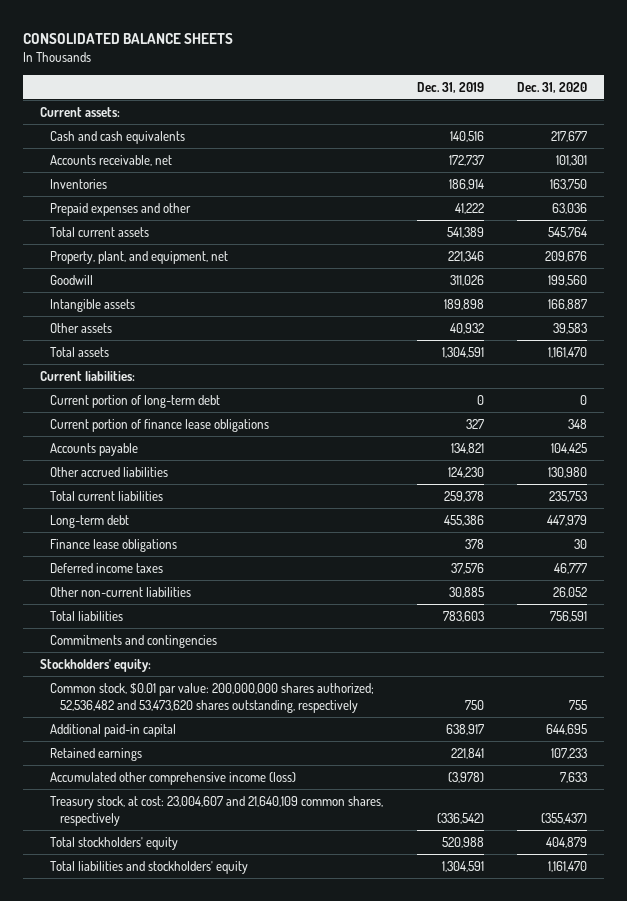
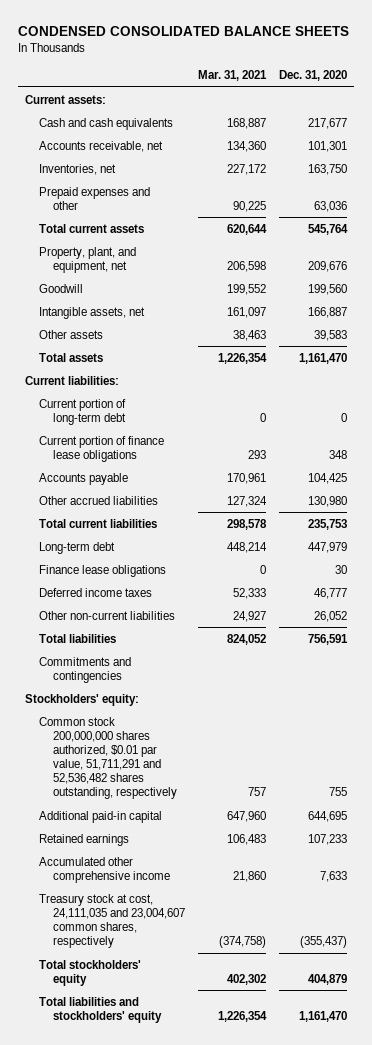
- CONSOLIDATED BALANCE SHEETS
+ CONDENSED CONSOLIDATED BALANCE SHEETS
- | Dec. 31, 2019 | Dec. 31, 2020
+ | Mar. 31, 2021 | Dec. 31, 2020
- Inventories | 186,914 | 163,750
+ Inventories, net | 227,172 | 163,750
- Intangible assets | 189,898 | 166,887
+ Intangible assets, net | 161,097 | 166,887
- Common stock, $0.01 par value: 200,000,000 shares authorized; 52,536,482 and 53,473,620 shares outstanding, respectively | 750 | 755
+ Common stock 200,000,000 shares authorized, $0.01 par value, 51,711,291 and 52,536,482 shares outstanding, respectively | 757 | 755
- Accumulated other comprehensive income (loss) | (3,978) | 7,633
- Treasury stock, at cost: 23,004,607 and 21,640,109 common shares, respectively | (336,542) | (355,437)
+ Accumulated other comprehensive income | 21,860 | 7,633
+ Treasury stock at cost, 24,111,035 and 23,004,607 common shares, respectively | (374,758) | (355,437)

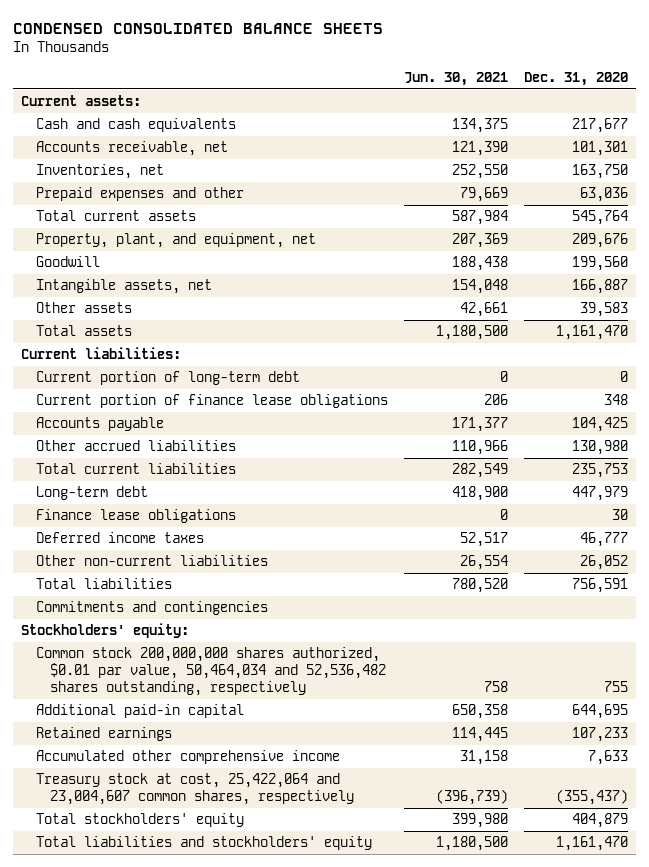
- | Mar. 31, 2021 | Dec. 31, 2020
+ | Jun. 30, 2021 | Dec. 31, 2020
- Common stock 200,000,000 shares authorized, $0.01 par value, 51,711,291 and 52,536,482 shares outstanding, respectively | 757 | 755
+ Common stock 200,000,000 shares authorized, $0.01 par value, 50,464,034 and 52,536,482 shares outstanding, respectively | 758 | 755
- Treasury stock at cost, 24,111,035 and 23,004,607 common shares, respectively | (374,758) | (355,437)
+ Treasury stock at cost, 25,422,064 and 23,004,607 common shares, respectively | (396,739) | (355,437)

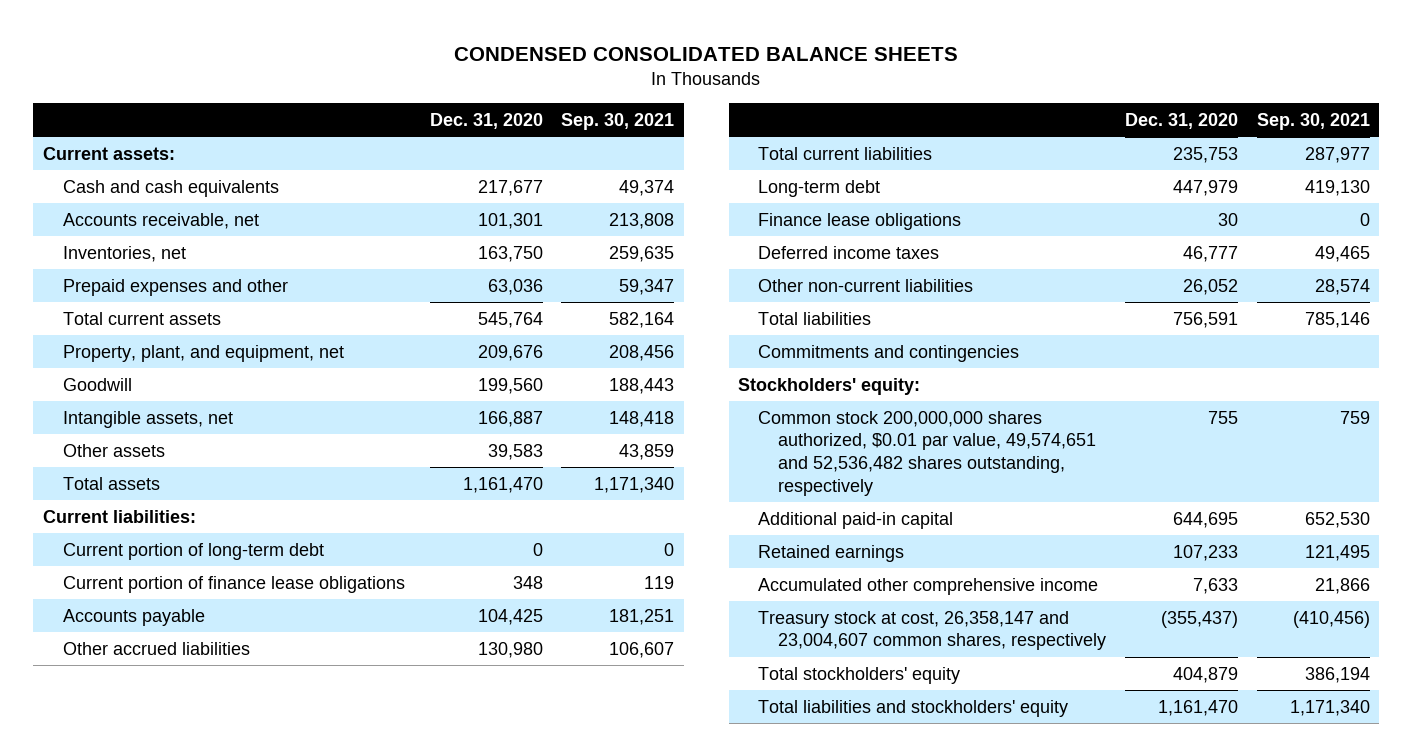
- | Jun. 30, 2021 | Dec. 31, 2020
+ | Dec. 31, 2020 | Sep. 30, 2021
- Common stock 200,000,000 shares authorized, $0.01 par value, 50,464,034 and 52,536,482 shares outstanding, respectively | 758 | 755
+ Common stock 200,000,000 shares authorized, $0.01 par value, 49,574,651 and 52,536,482 shares outstanding, respectively | 755 | 759
- Treasury stock at cost, 25,422,064 and 23,004,607 common shares, respectively | (396,739) | (355,437)
+ Treasury stock at cost, 26,358,147 and 23,004,607 common shares, respectively | (355,437) | (410,456)

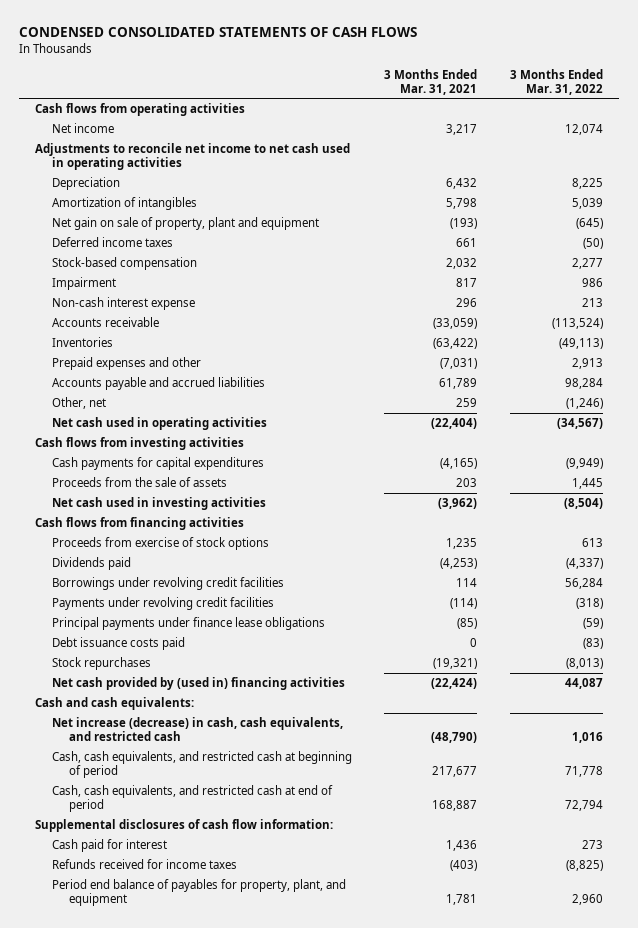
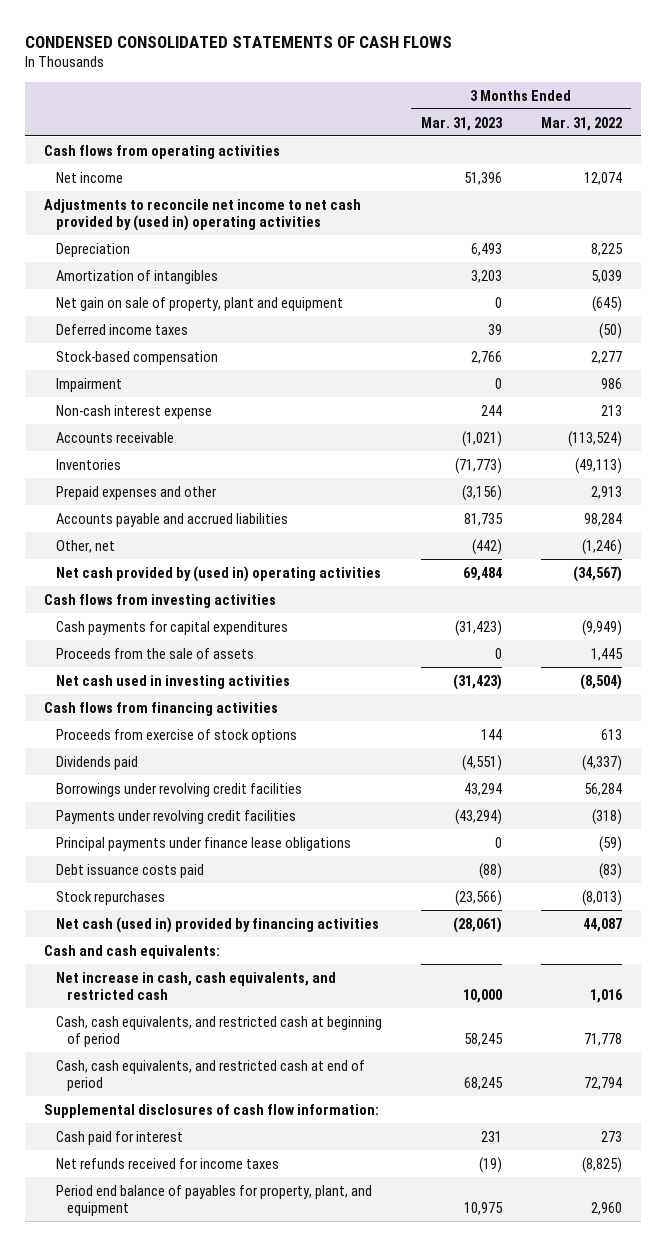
- | 3 Months Ended Mar. 31, 2021 | 3 Months Ended Mar. 31, 2022
+ | 3 Months Ended Mar. 31, 2023 | 3 Months Ended Mar. 31, 2022
- Adjustments to reconcile net income to net cash used in operating activities
+ Adjustments to reconcile net income to net cash provided by (used in) operating activities
- Net cash used in operating activities | (22,404) | (34,567)
+ Net cash provided by (used in) operating activities | 69,484 | (34,567)
- Net cash provided by (used in) financing activities | (22,424) | 44,087
+ Net cash (used in) provided by financing activities | (28,061) | 44,087
- Net increase (decrease) in cash, cash equivalents, and restricted cash | (48,790) | 1,016
+ Net increase in cash, cash equivalents, and restricted cash | 10,000 | 1,016
- Refunds received for income taxes | (403) | (8,825)
+ Net refunds received for income taxes | (19) | (8,825)

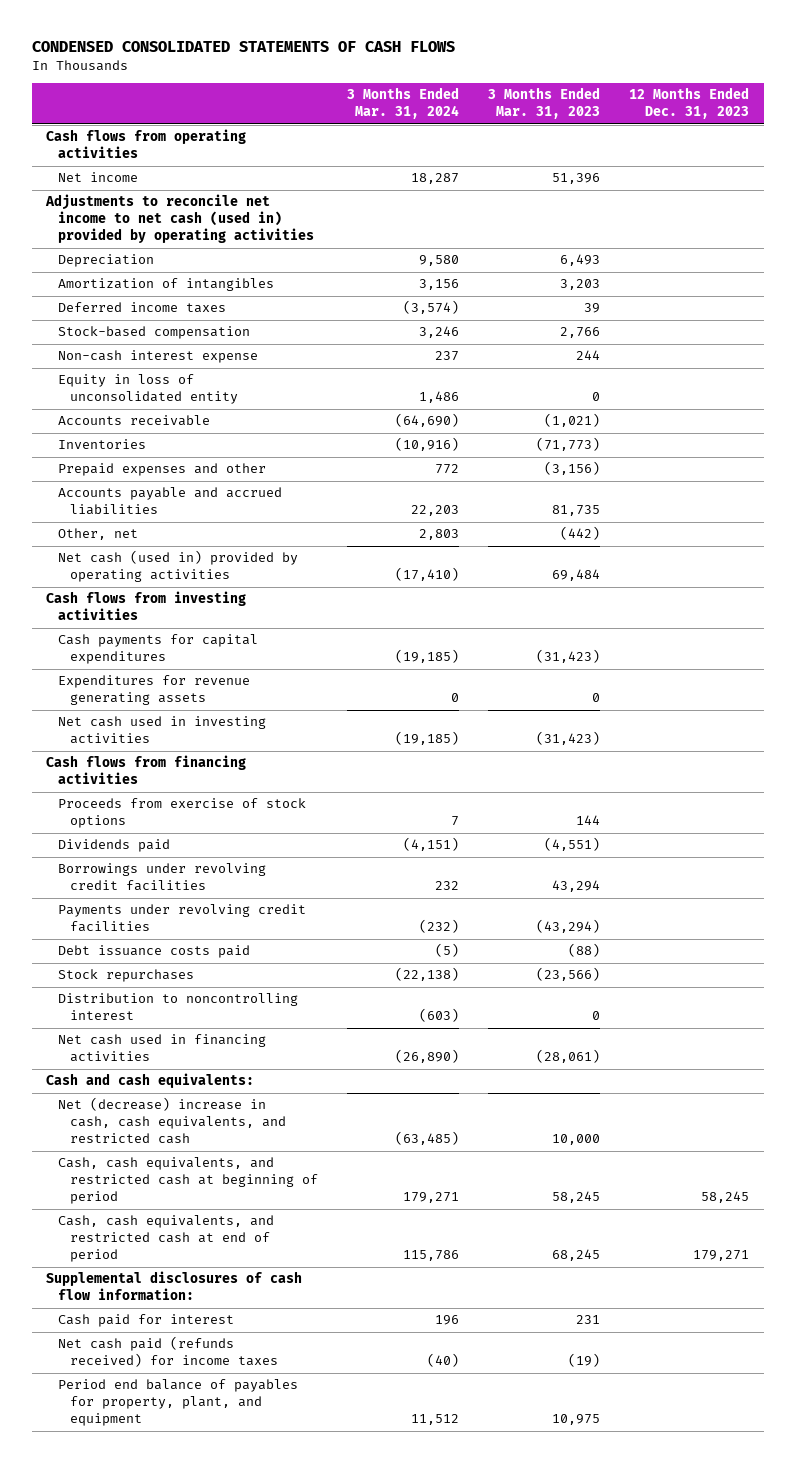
- | 3 Months Ended Mar. 31, 2023 | 3 Months Ended Mar. 31, 2022
+ | 3 Months Ended Mar. 31, 2024 | 3 Months Ended Mar. 31, 2023 | 12 Months Ended Dec. 31, 2023
- Adjustments to reconcile net income to net cash provided by (used in) operating activities
+ Adjustments to reconcile net income to net cash (used in) provided by operating activities
- Net gain on sale of property, plant and equipment | 0 | (645)
- Impairment | 0 | 986
+ Equity in loss of unconsolidated entity | 1,486 | 0 |
- Net cash provided by (used in) operating activities | 69,484 | (34,567)
+ Net cash (used in) provided by operating activities | (17,410) | 69,484 |
- Proceeds from the sale of assets | 0 | 1,445
+ Expenditures for revenue generating assets | 0 | 0 |
- Principal payments under finance lease obligations | 0 | (59)
- Net cash (used in) provided by financing activities | (28,061) | 44,087
+ Distribution to noncontrolling interest | (603) | 0 |
+ Net cash used in financing activities | (26,890) | (28,061) |
- Net increase in cash, cash equivalents, and restricted cash | 10,000 | 1,016
+ Net (decrease) increase in cash, cash equivalents, and restricted cash | (63,485) | 10,000 |
- Net refunds received for income taxes | (19) | (8,825)
+ Net cash paid (refunds received) for income taxes | (40) | (19) |

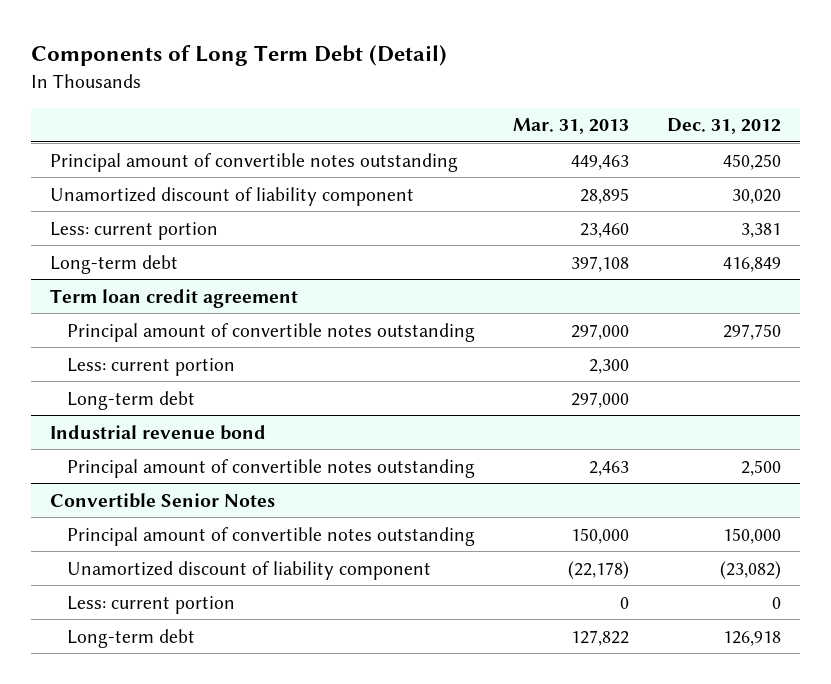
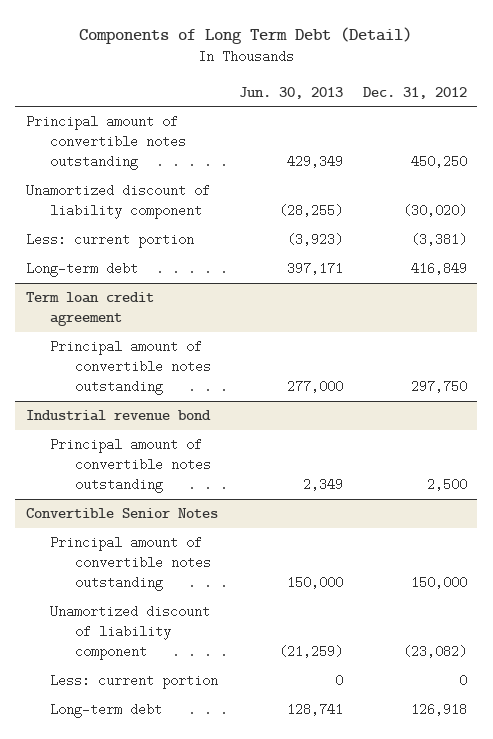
- | Mar. 31, 2013 | Dec. 31, 2012
+ | Jun. 30, 2013 | Dec. 31, 2012
- Unamortized discount of liability component | 28,895 | 30,020
- Less: current portion | 23,460 | 3,381
+ Unamortized discount of liability component | (28,255) | (30,020)
+ Less: current portion | (3,923) | (3,381)
@ Term loan credit agreement
- Less: current portion | 2,300 |
- Long-term debt | 297,000 |

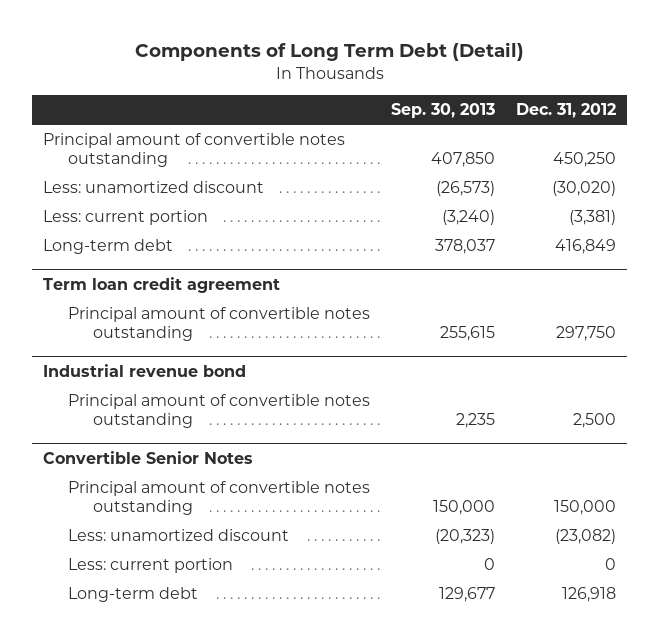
- | Jun. 30, 2013 | Dec. 31, 2012
+ | Sep. 30, 2013 | Dec. 31, 2012
- Unamortized discount of liability component | (28,255) | (30,020)
+ Less: unamortized discount | (26,573) | (30,020)
@ Convertible Senior Notes
- Unamortized discount of liability component | (21,259) | (23,082)
+ Less: unamortized discount | (20,323) | (23,082)

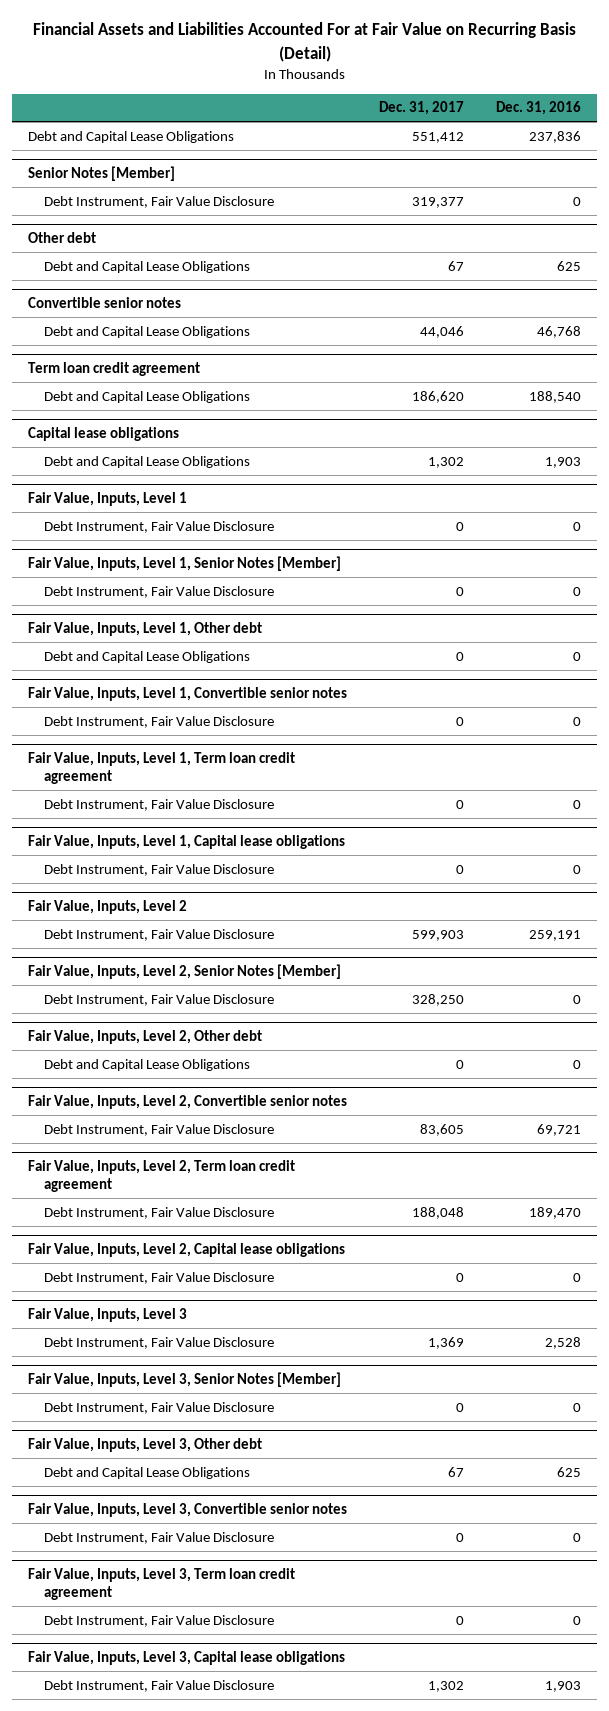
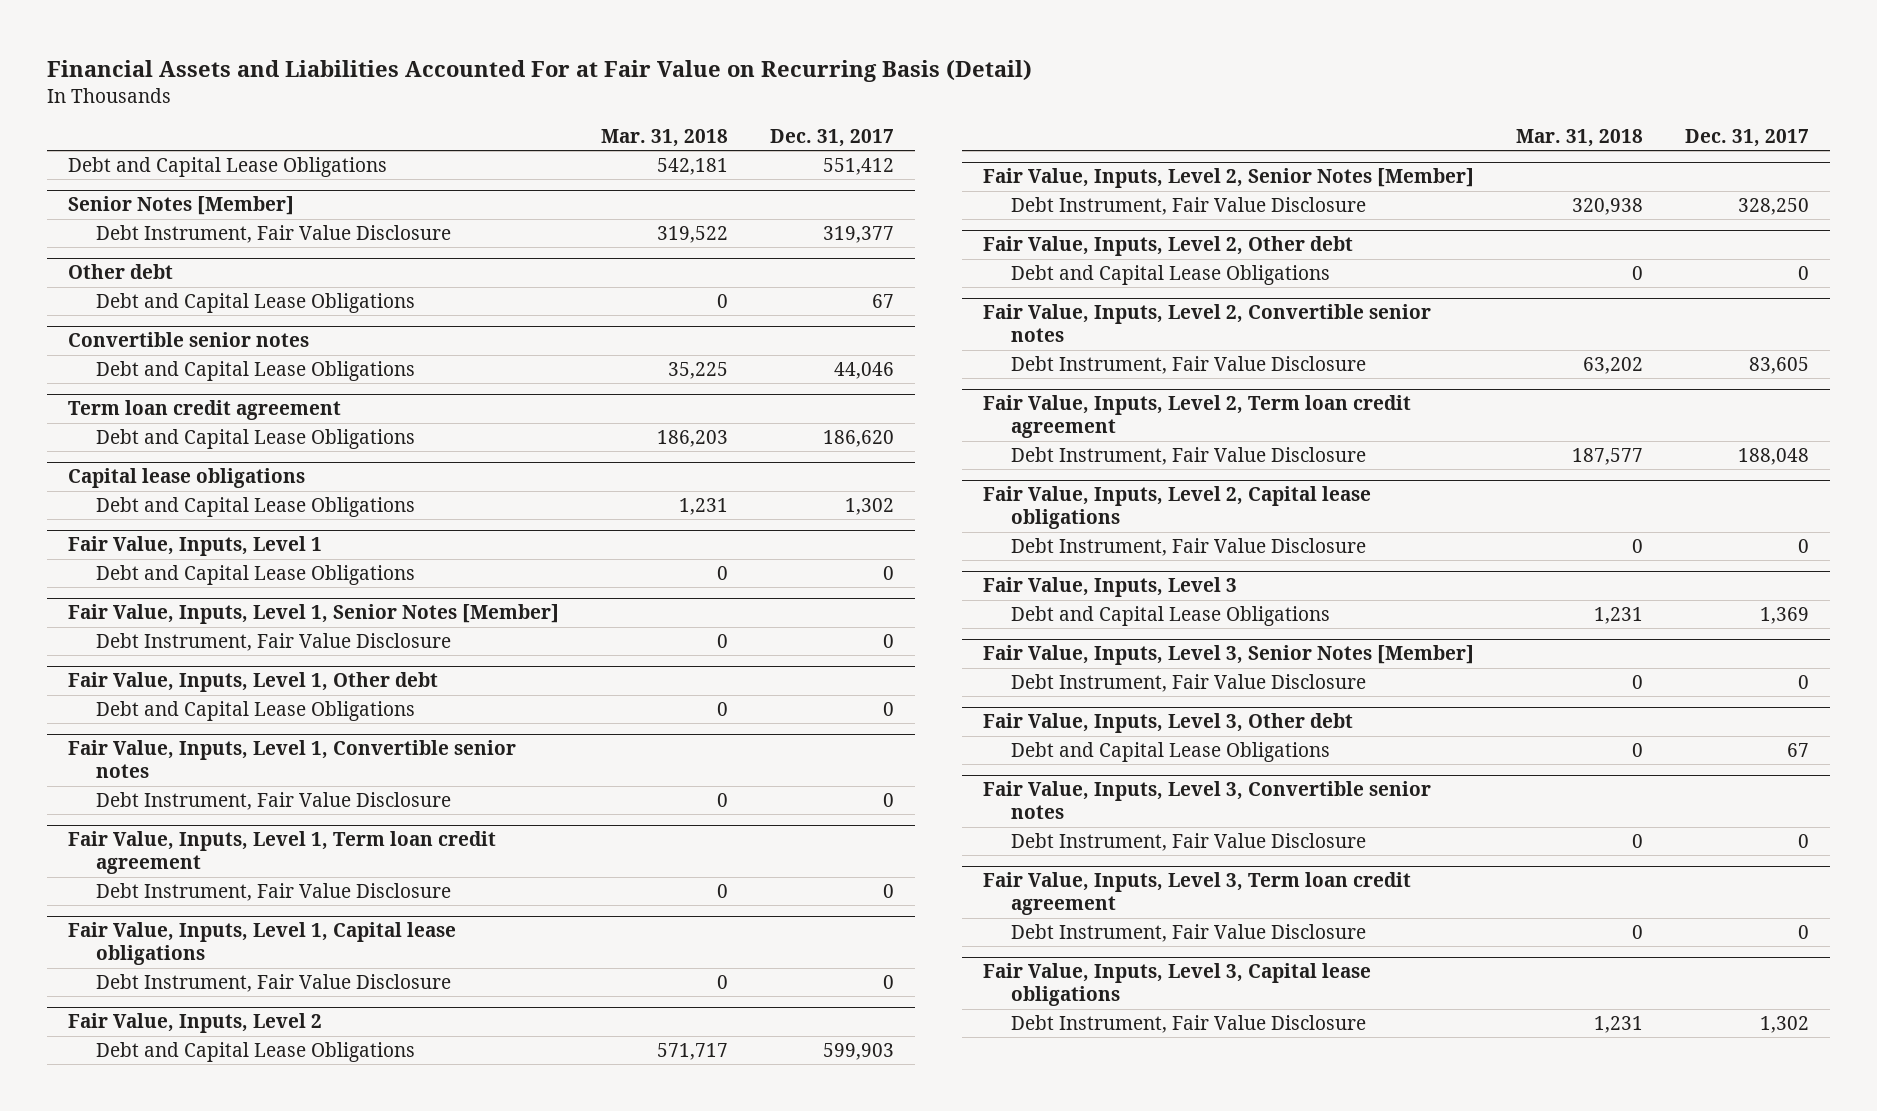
- | Dec. 31, 2017 | Dec. 31, 2016
+ | Mar. 31, 2018 | Dec. 31, 2017
@ Fair Value, Inputs, Level 1
- Debt Instrument, Fair Value Disclosure | 0 | 0
+ Debt and Capital Lease Obligations | 0 | 0
@ Fair Value, Inputs, Level 2
- Debt Instrument, Fair Value Disclosure | 599,903 | 259,191
+ Debt and Capital Lease Obligations | 571,717 | 599,903
@ Fair Value, Inputs, Level 3
- Debt Instrument, Fair Value Disclosure | 1,369 | 2,528
+ Debt and Capital Lease Obligations | 1,231 | 1,369

